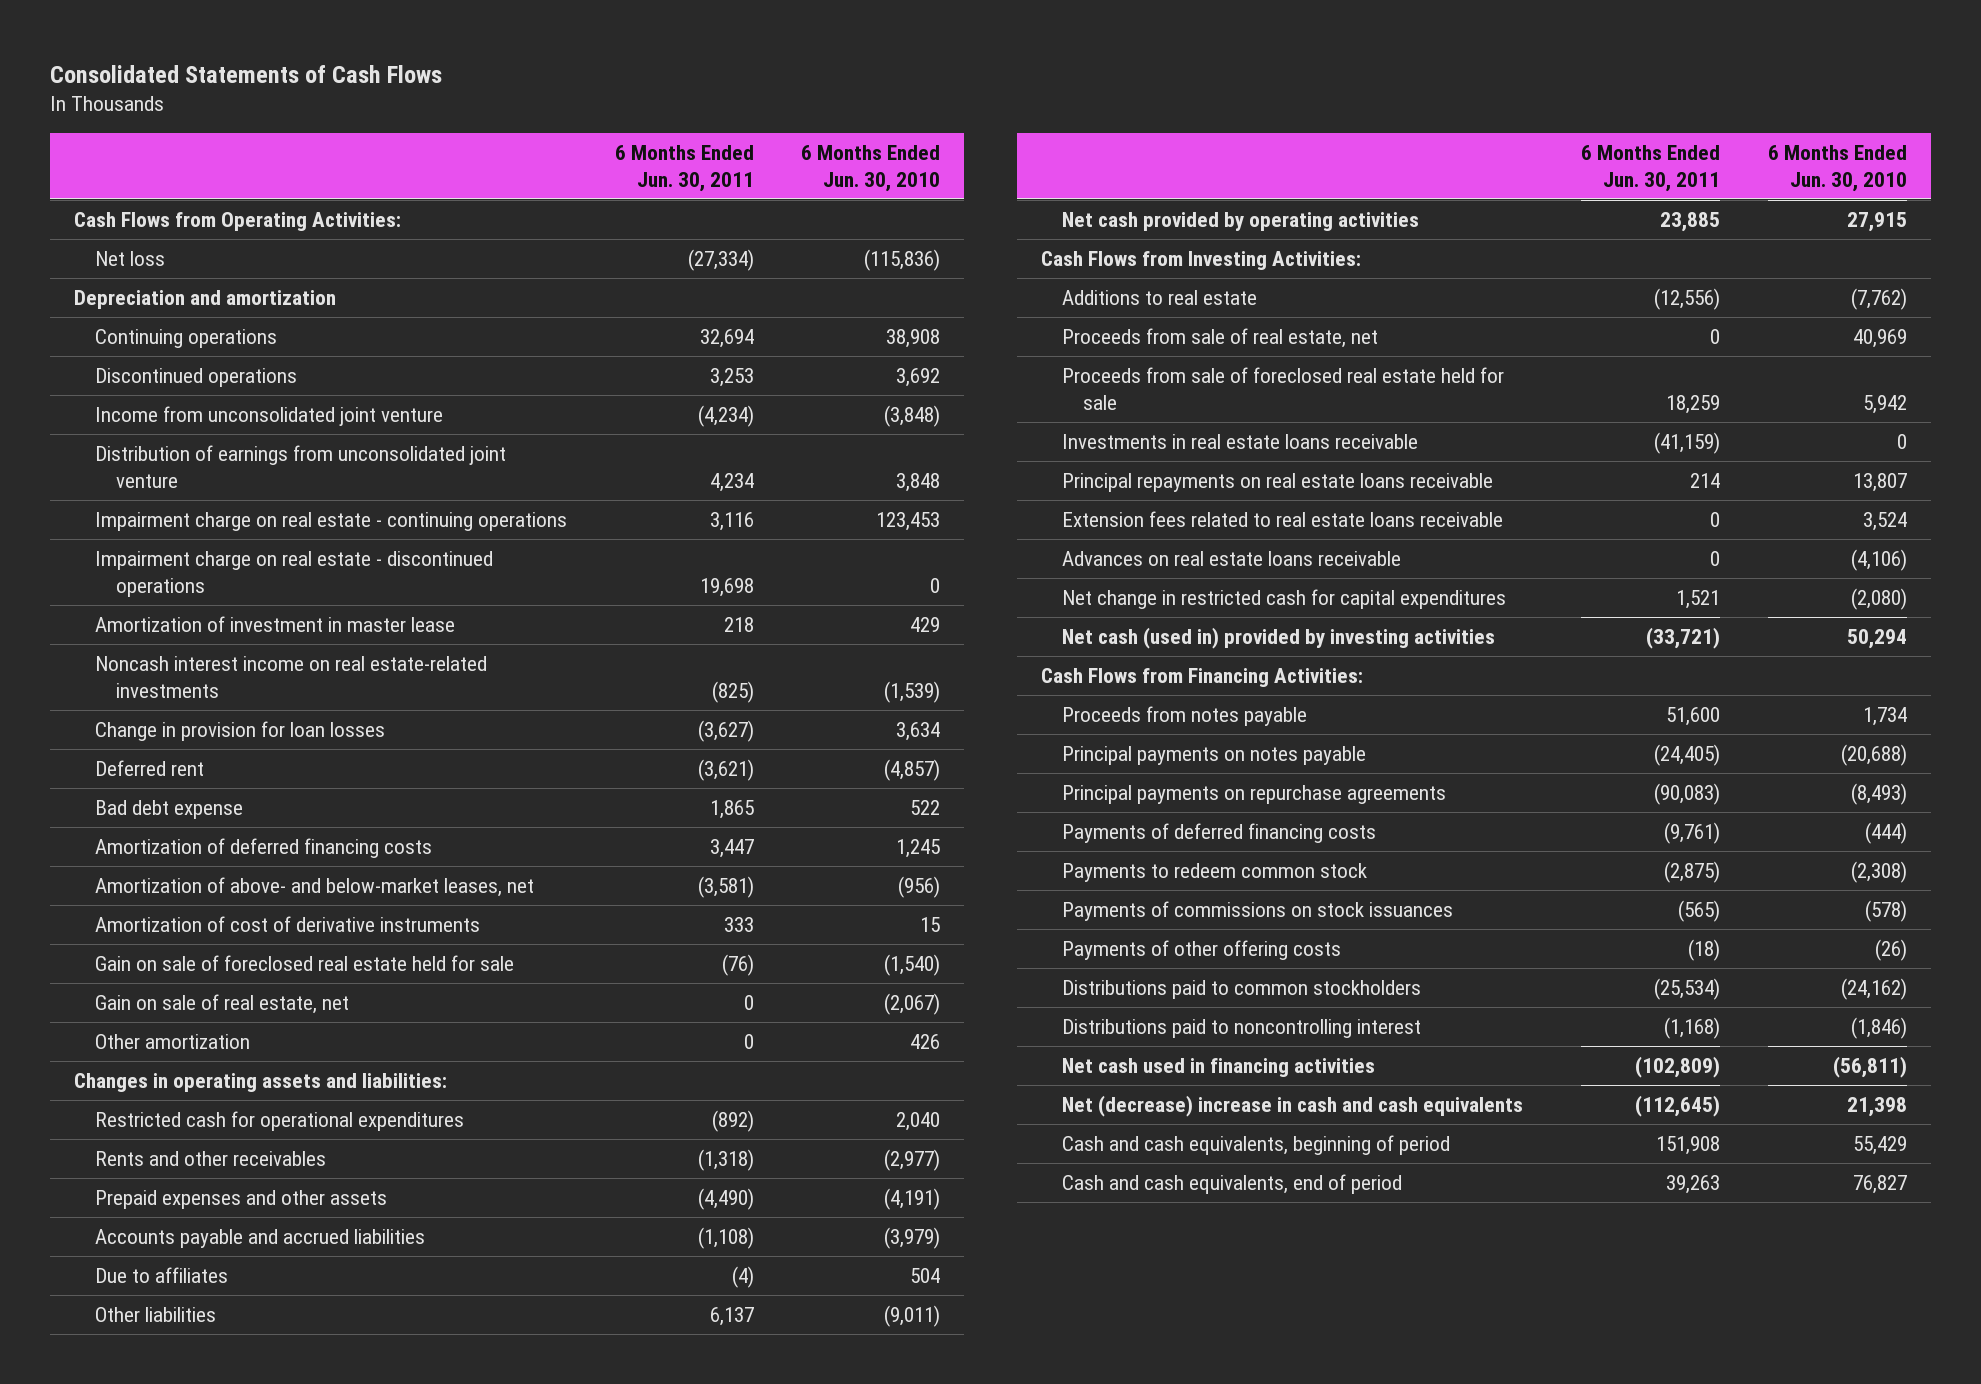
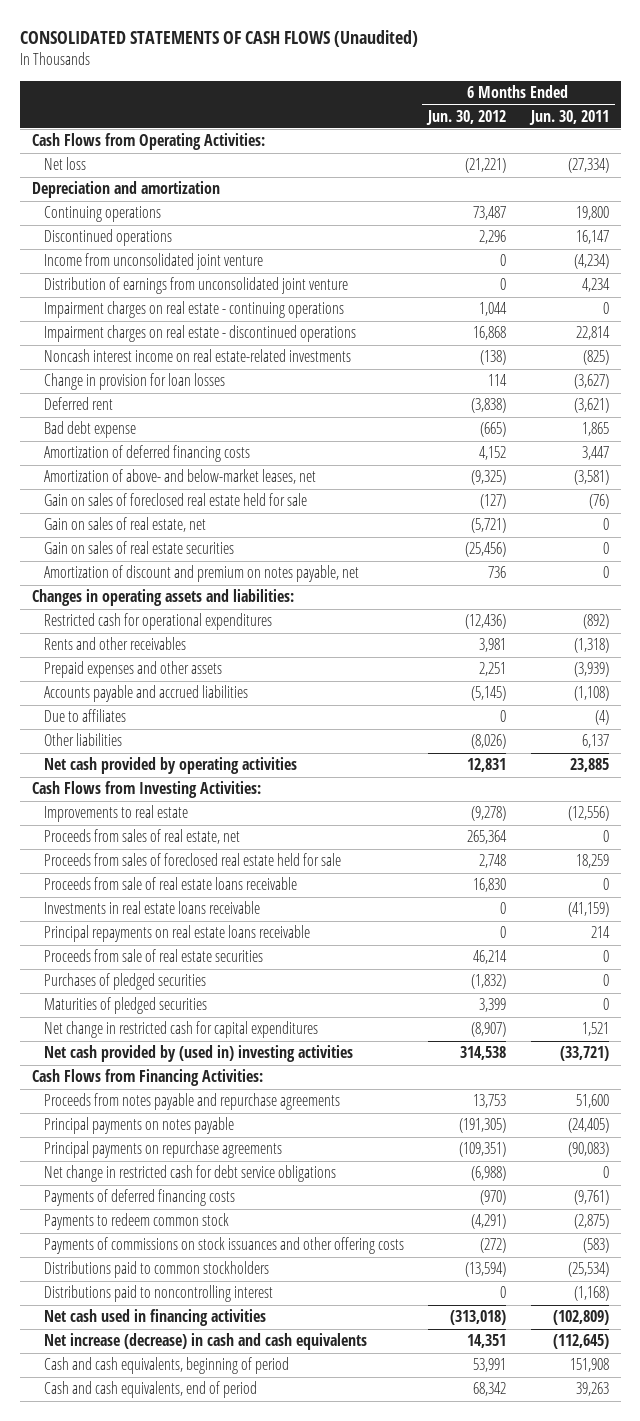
- Consolidated Statements of Cash Flows
+ CONSOLIDATED STATEMENTS OF CASH FLOWS (Unaudited)
- | 6 Months Ended Jun. 30, 2011 | 6 Months Ended Jun. 30, 2010
+ | 6 Months Ended Jun. 30, 2012 | 6 Months Ended Jun. 30, 2011
- Continuing operations | 32,694 | 38,908
- Discontinued operations | 3,253 | 3,692
+ Continuing operations | 73,487 | 19,800
+ Discontinued operations | 2,296 | 16,147
- Impairment charge on real estate - continuing operations | 3,116 | 123,453
- Impairment charge on real estate - discontinued operations | 19,698 | 0
- Amortization of investment in master lease | 218 | 429
+ Impairment charges on real estate - continuing operations | 1,044 | 0
+ Impairment charges on real estate - discontinued operations | 16,868 | 22,814
- Amortization of cost of derivative instruments | 333 | 15
- Gain on sale of foreclosed real estate held for sale | (76) | (1,540)
- Gain on sale of real estate, net | 0 | (2,067)
- Other amortization | 0 | 426
+ Gain on sales of foreclosed real estate held for sale | (127) | (76)
+ Gain on sales of real estate, net | (5,721) | 0
+ Gain on sales of real estate securities | (25,456) | 0
+ Amortization of discount and premium on notes payable, net | 736 | 0
- Prepaid expenses and other assets | (4,490) | (4,191)
+ Prepaid expenses and other assets | 2,251 | (3,939)
- Additions to real estate | (12,556) | (7,762)
- Proceeds from sale of real estate, net | 0 | 40,969
- Proceeds from sale of foreclosed real estate held for sale | 18,259 | 5,942
+ Improvements to real estate | (9,278) | (12,556)
+ Proceeds from sales of real estate, net | 265,364 | 0
+ Proceeds from sales of foreclosed real estate held for sale | 2,748 | 18,259
+ Proceeds from sale of real estate loans receivable | 16,830 | 0
- Extension fees related to real estate loans receivable | 0 | 3,524
- Advances on real estate loans receivable | 0 | (4,106)
+ Proceeds from sale of real estate securities | 46,214 | 0
+ Purchases of pledged securities | (1,832) | 0
+ Maturities of pledged securities | 3,399 | 0
- Net cash (used in) provided by investing activities | (33,721) | 50,294
+ Net cash provided by (used in) investing activities | 314,538 | (33,721)
- Proceeds from notes payable | 51,600 | 1,734
+ Proceeds from notes payable and repurchase agreements | 13,753 | 51,600
+ Net change in restricted cash for debt service obligations | (6,988) | 0
- Payments of commissions on stock issuances | (565) | (578)
- Payments of other offering costs | (18) | (26)
+ Payments of commissions on stock issuances and other offering costs | (272) | (583)
- Net (decrease) increase in cash and cash equivalents | (112,645) | 21,398
+ Net increase (decrease) in cash and cash equivalents | 14,351 | (112,645)

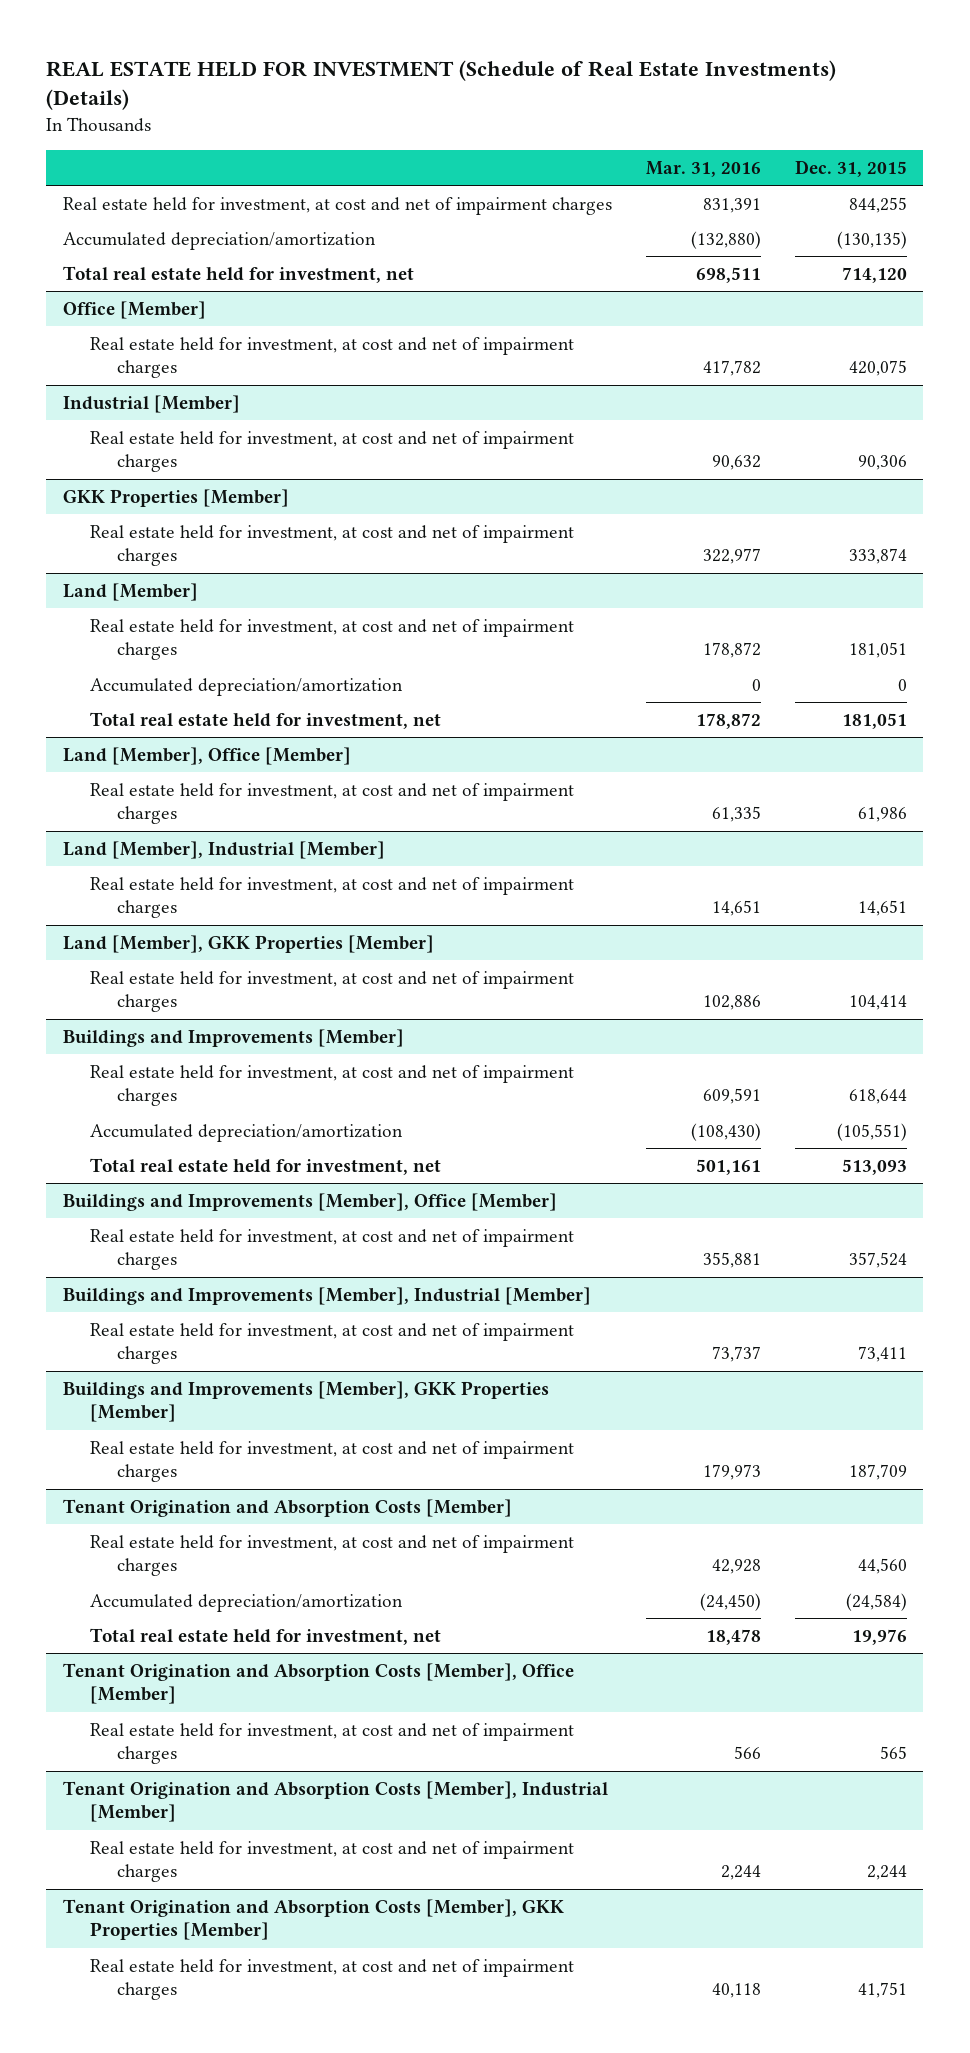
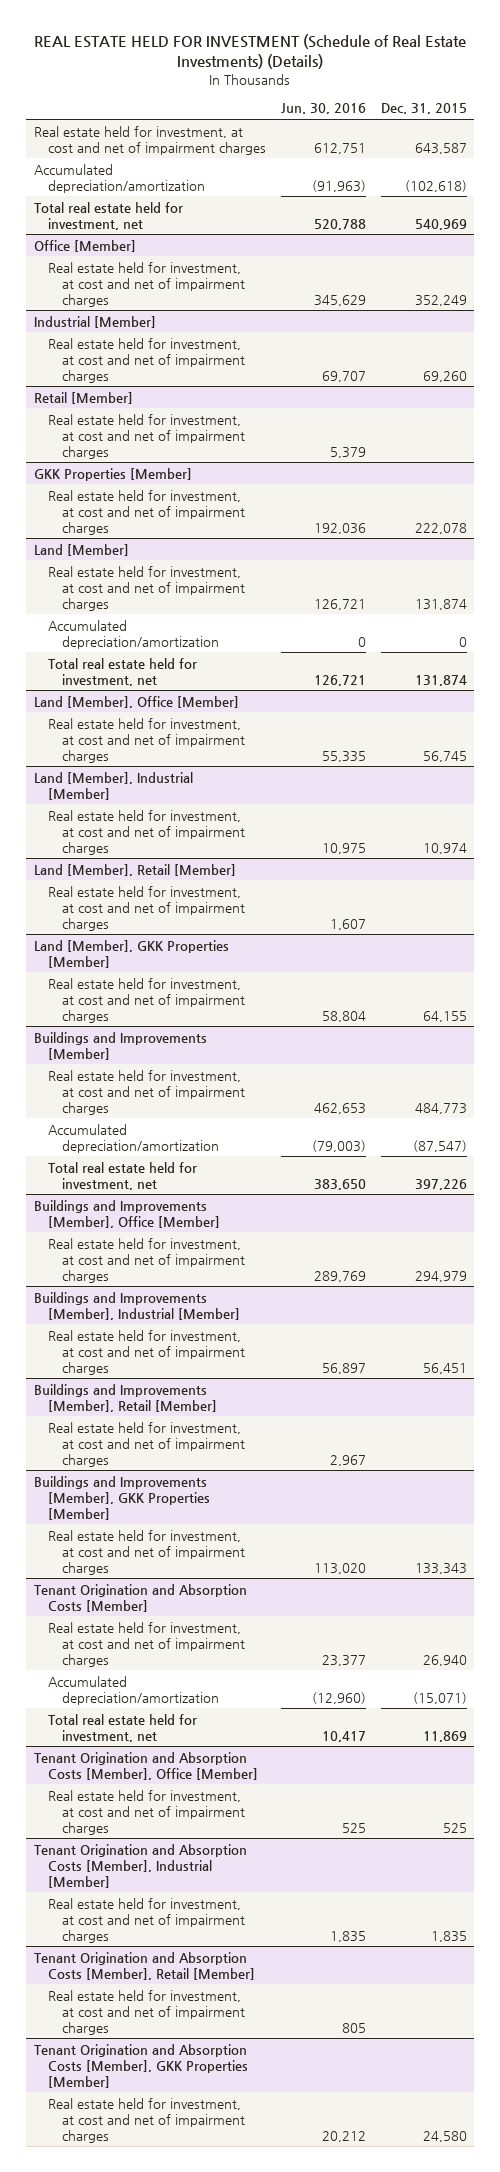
- | Mar. 31, 2016 | Dec. 31, 2015
+ | Jun. 30, 2016 | Dec. 31, 2015
- Real estate held for investment, at cost and net of impairment charges | 831,391 | 844,255
- Accumulated depreciation/amortization | (132,880) | (130,135)
- Total real estate held for investment, net | 698,511 | 714,120
+ Real estate held for investment, at cost and net of impairment charges | 612,751 | 643,587
+ Accumulated depreciation/amortization | (91,963) | (102,618)
+ Total real estate held for investment, net | 520,788 | 540,969
@ Office [Member]
- Real estate held for investment, at cost and net of impairment charges | 417,782 | 420,075
+ Real estate held for investment, at cost and net of impairment charges | 345,629 | 352,249
@ Industrial [Member]
- Real estate held for investment, at cost and net of impairment charges | 90,632 | 90,306
+ Real estate held for investment, at cost and net of impairment charges | 69,707 | 69,260
+ Retail [Member]
+ Real estate held for investment, at cost and net of impairment charges | 5,379 |
@ GKK Properties [Member]
- Real estate held for investment, at cost and net of impairment charges | 322,977 | 333,874
+ Real estate held for investment, at cost and net of impairment charges | 192,036 | 222,078
@ Land [Member]
- Real estate held for investment, at cost and net of impairment charges | 178,872 | 181,051
+ Real estate held for investment, at cost and net of impairment charges | 126,721 | 131,874
- Total real estate held for investment, net | 178,872 | 181,051
+ Total real estate held for investment, net | 126,721 | 131,874
@ Land [Member], Office [Member]
- Real estate held for investment, at cost and net of impairment charges | 61,335 | 61,986
+ Real estate held for investment, at cost and net of impairment charges | 55,335 | 56,745
@ Land [Member], Industrial [Member]
- Real estate held for investment, at cost and net of impairment charges | 14,651 | 14,651
+ Real estate held for investment, at cost and net of impairment charges | 10,975 | 10,974
+ Land [Member], Retail [Member]
+ Real estate held for investment, at cost and net of impairment charges | 1,607 |
@ Land [Member], GKK Properties [Member]
- Real estate held for investment, at cost and net of impairment charges | 102,886 | 104,414
+ Real estate held for investment, at cost and net of impairment charges | 58,804 | 64,155
@ Buildings and Improvements [Member]
- Real estate held for investment, at cost and net of impairment charges | 609,591 | 618,644
- Accumulated depreciation/amortization | (108,430) | (105,551)
- Total real estate held for investment, net | 501,161 | 513,093
+ Real estate held for investment, at cost and net of impairment charges | 462,653 | 484,773
+ Accumulated depreciation/amortization | (79,003) | (87,547)
+ Total real estate held for investment, net | 383,650 | 397,226
@ Buildings and Improvements [Member], Office [Member]
- Real estate held for investment, at cost and net of impairment charges | 355,881 | 357,524
+ Real estate held for investment, at cost and net of impairment charges | 289,769 | 294,979
@ Buildings and Improvements [Member], Industrial [Member]
- Real estate held for investment, at cost and net of impairment charges | 73,737 | 73,411
+ Real estate held for investment, at cost and net of impairment charges | 56,897 | 56,451
+ Buildings and Improvements [Member], Retail [Member]
+ Real estate held for investment, at cost and net of impairment charges | 2,967 |
@ Buildings and Improvements [Member], GKK Properties [Member]
- Real estate held for investment, at cost and net of impairment charges | 179,973 | 187,709
+ Real estate held for investment, at cost and net of impairment charges | 113,020 | 133,343
@ Tenant Origination and Absorption Costs [Member]
- Real estate held for investment, at cost and net of impairment charges | 42,928 | 44,560
- Accumulated depreciation/amortization | (24,450) | (24,584)
- Total real estate held for investment, net | 18,478 | 19,976
+ Real estate held for investment, at cost and net of impairment charges | 23,377 | 26,940
+ Accumulated depreciation/amortization | (12,960) | (15,071)
+ Total real estate held for investment, net | 10,417 | 11,869
@ Tenant Origination and Absorption Costs [Member], Office [Member]
- Real estate held for investment, at cost and net of impairment charges | 566 | 565
+ Real estate held for investment, at cost and net of impairment charges | 525 | 525
@ Tenant Origination and Absorption Costs [Member], Industrial [Member]
- Real estate held for investment, at cost and net of impairment charges | 2,244 | 2,244
+ Real estate held for investment, at cost and net of impairment charges | 1,835 | 1,835
+ Tenant Origination and Absorption Costs [Member], Retail [Member]
+ Real estate held for investment, at cost and net of impairment charges | 805 |
@ Tenant Origination and Absorption Costs [Member], GKK Properties [Member]
- Real estate held for investment, at cost and net of impairment charges | 40,118 | 41,751
+ Real estate held for investment, at cost and net of impairment charges | 20,212 | 24,580

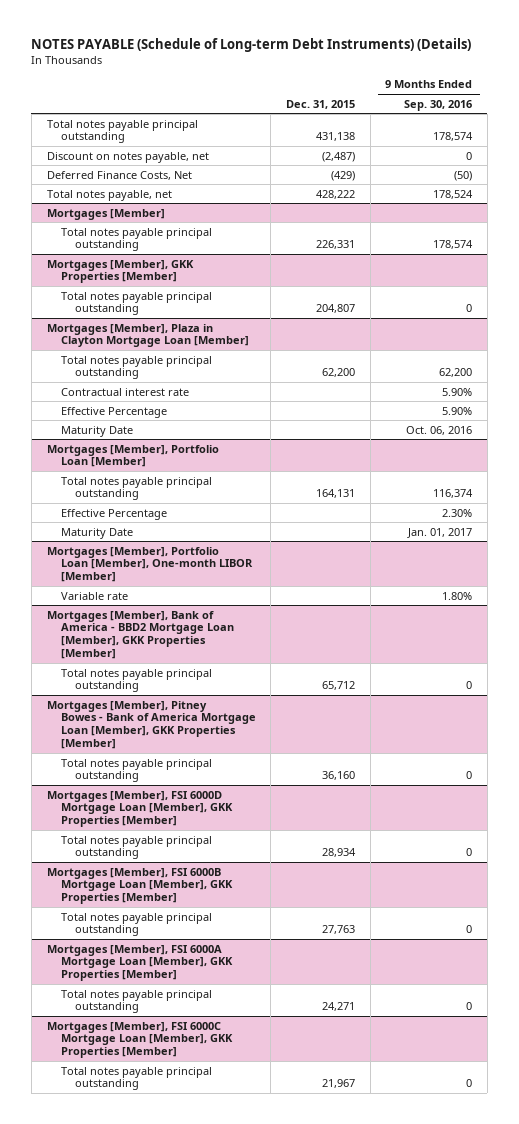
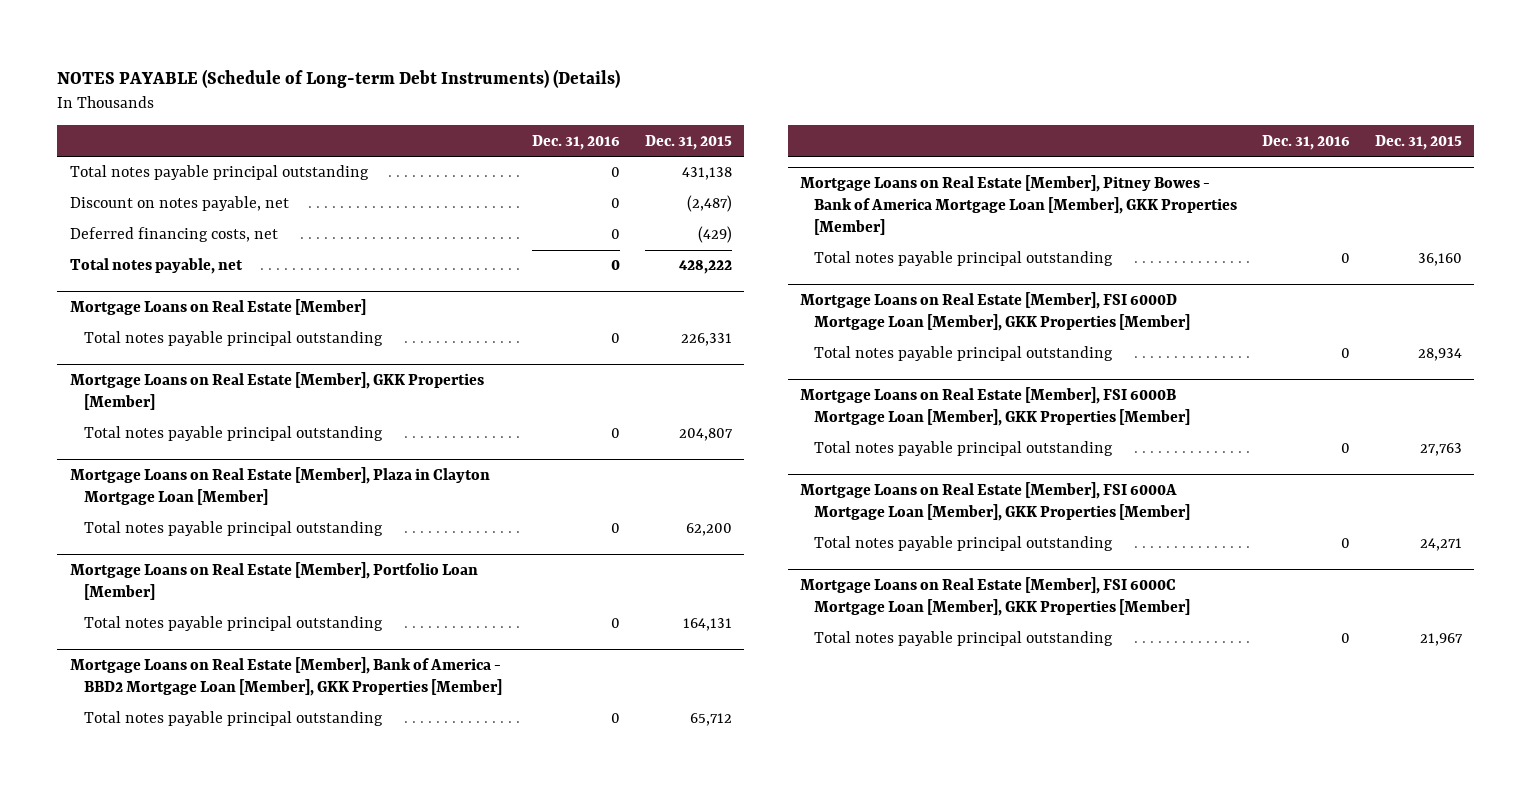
- | Dec. 31, 2015 | 9 Months Ended Sep. 30, 2016
+ | Dec. 31, 2016 | Dec. 31, 2015
- Deferred Finance Costs, Net | (429) | (50)
+ Deferred financing costs, net | 0 | (429)
- Mortgages [Member]
+ Mortgage Loans on Real Estate [Member]
- Mortgages [Member], GKK Properties [Member]
+ Mortgage Loans on Real Estate [Member], GKK Properties [Member]
- Mortgages [Member], Plaza in Clayton Mortgage Loan [Member]
+ Mortgage Loans on Real Estate [Member], Plaza in Clayton Mortgage Loan [Member]
- Contractual interest rate | | 5.90%
- Effective Percentage | | 5.90%
- Maturity Date | | Oct. 06, 2016
- Mortgages [Member], Portfolio Loan [Member]
+ Mortgage Loans on Real Estate [Member], Portfolio Loan [Member]
- Effective Percentage | | 2.30%
- Maturity Date | | Jan. 01, 2017
- Mortgages [Member], Portfolio Loan [Member], One-month LIBOR [Member]
- Variable rate | | 1.80%
- Mortgages [Member], Bank of America - BBD2 Mortgage Loan [Member], GKK Properties [Member]
+ Mortgage Loans on Real Estate [Member], Bank of America - BBD2 Mortgage Loan [Member], GKK Properties [Member]
- Mortgages [Member], Pitney Bowes - Bank of America Mortgage Loan [Member], GKK Properties [Member]
+ Mortgage Loans on Real Estate [Member], Pitney Bowes - Bank of America Mortgage Loan [Member], GKK Properties [Member]
- Mortgages [Member], FSI 6000D Mortgage Loan [Member], GKK Properties [Member]
+ Mortgage Loans on Real Estate [Member], FSI 6000D Mortgage Loan [Member], GKK Properties [Member]
- Mortgages [Member], FSI 6000B Mortgage Loan [Member], GKK Properties [Member]
+ Mortgage Loans on Real Estate [Member], FSI 6000B Mortgage Loan [Member], GKK Properties [Member]
- Mortgages [Member], FSI 6000A Mortgage Loan [Member], GKK Properties [Member]
+ Mortgage Loans on Real Estate [Member], FSI 6000A Mortgage Loan [Member], GKK Properties [Member]
- Mortgages [Member], FSI 6000C Mortgage Loan [Member], GKK Properties [Member]
+ Mortgage Loans on Real Estate [Member], FSI 6000C Mortgage Loan [Member], GKK Properties [Member]

